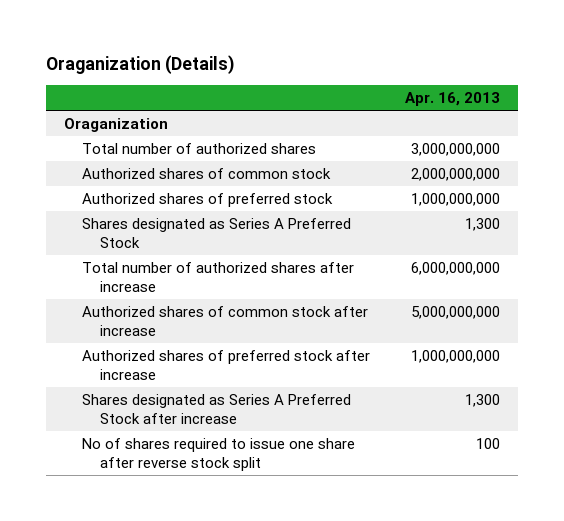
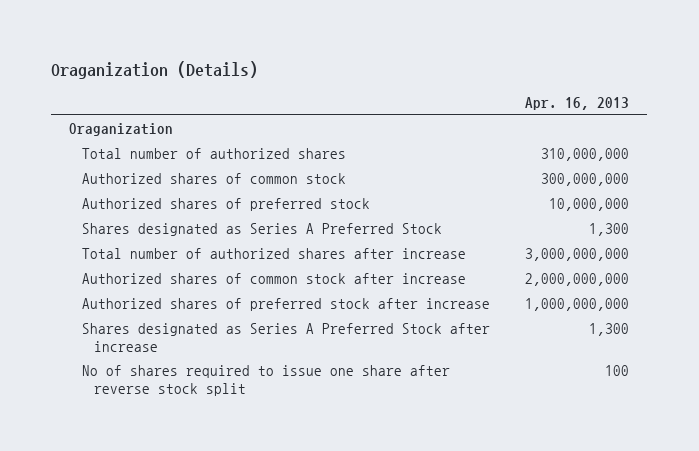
- Total number of authorized shares | 3,000,000,000
- Authorized shares of common stock | 2,000,000,000
- Authorized shares of preferred stock | 1,000,000,000
+ Total number of authorized shares | 310,000,000
+ Authorized shares of common stock | 300,000,000
+ Authorized shares of preferred stock | 10,000,000
- Total number of authorized shares after increase | 6,000,000,000
- Authorized shares of common stock after increase | 5,000,000,000
+ Total number of authorized shares after increase | 3,000,000,000
+ Authorized shares of common stock after increase | 2,000,000,000

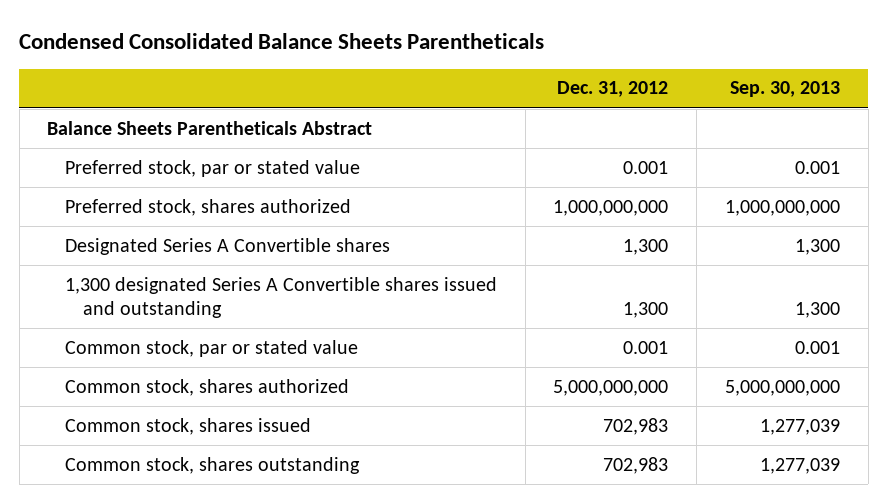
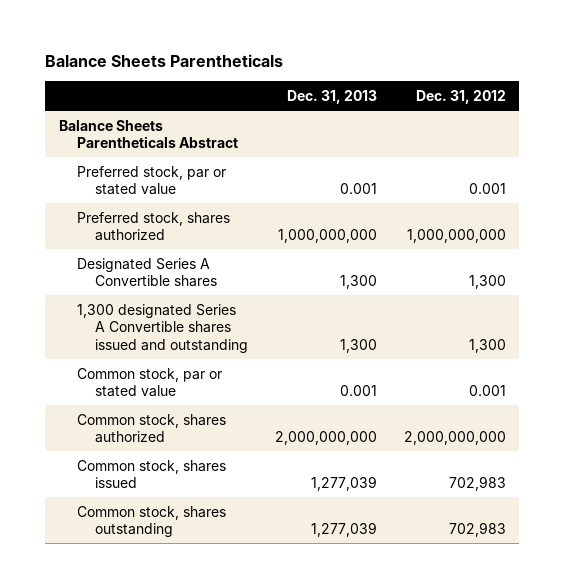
- Condensed Consolidated Balance Sheets Parentheticals
+ Balance Sheets Parentheticals
- | Dec. 31, 2012 | Sep. 30, 2013
+ | Dec. 31, 2013 | Dec. 31, 2012
- Common stock, shares authorized | 5,000,000,000 | 5,000,000,000
+ Common stock, shares authorized | 2,000,000,000 | 2,000,000,000

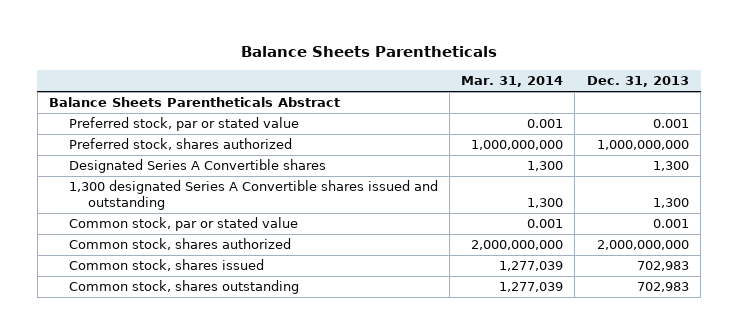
- | Dec. 31, 2013 | Dec. 31, 2012
+ | Mar. 31, 2014 | Dec. 31, 2013
- Common stock, shares issued | 1,277,039 | 702,983
- Common stock, shares outstanding | 1,277,039 | 702,983
+ Common stock, shares issued | 1,277,039 | 702,983
+ Common stock, shares outstanding | 1,277,039 | 702,983

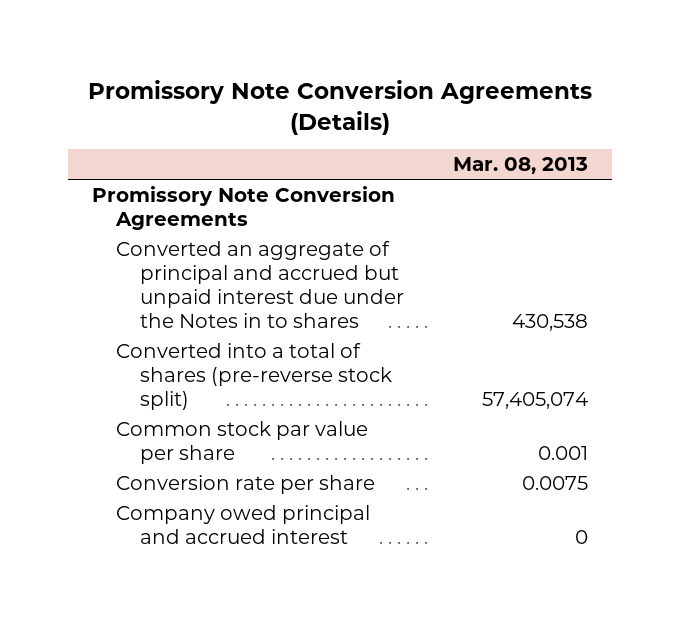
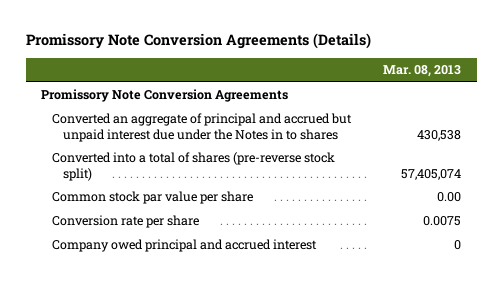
- Common stock par value per share | 0.001
+ Common stock par value per share | 0.00

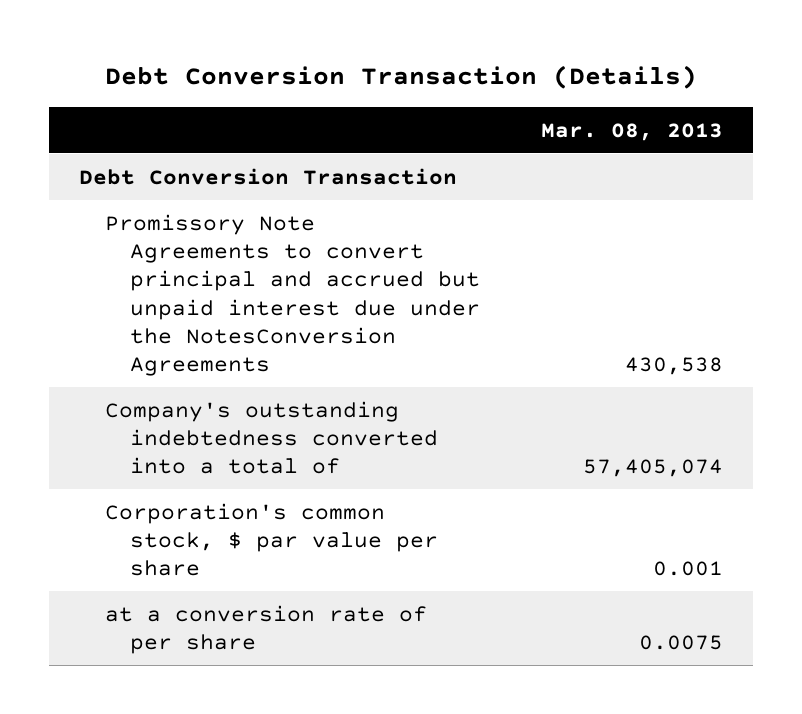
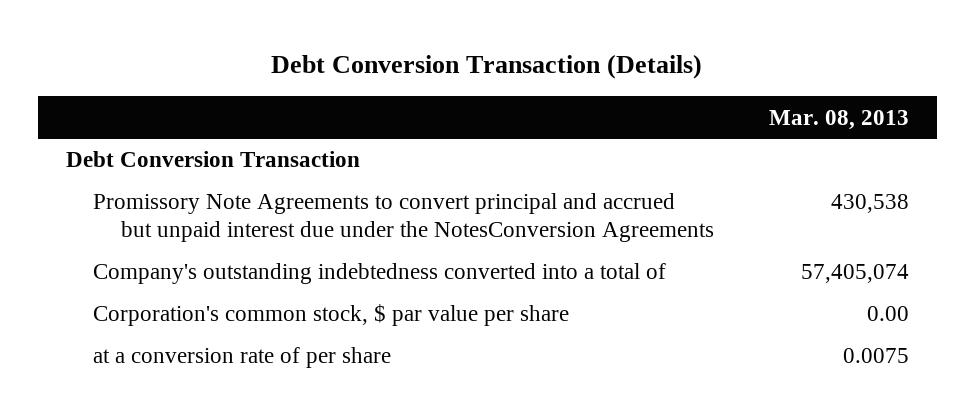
- Corporation's common stock, $ par value per share | 0.001
+ Corporation's common stock, $ par value per share | 0.00

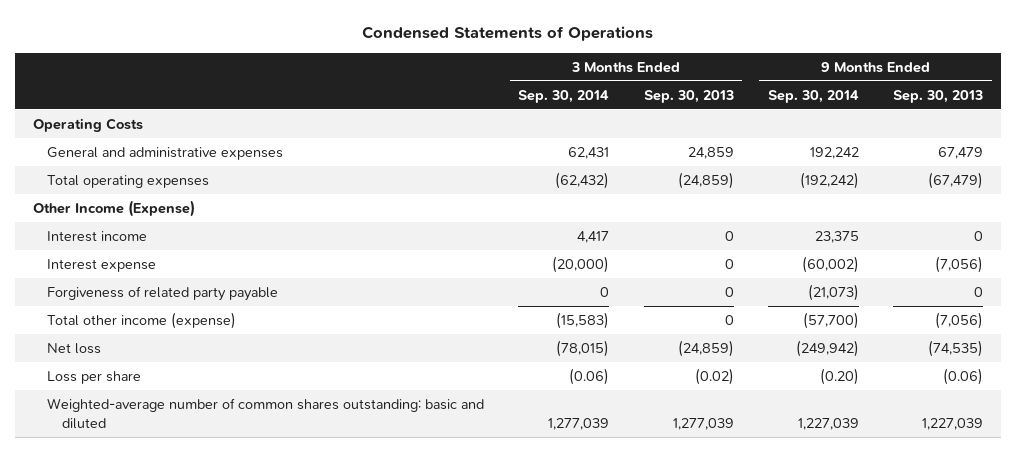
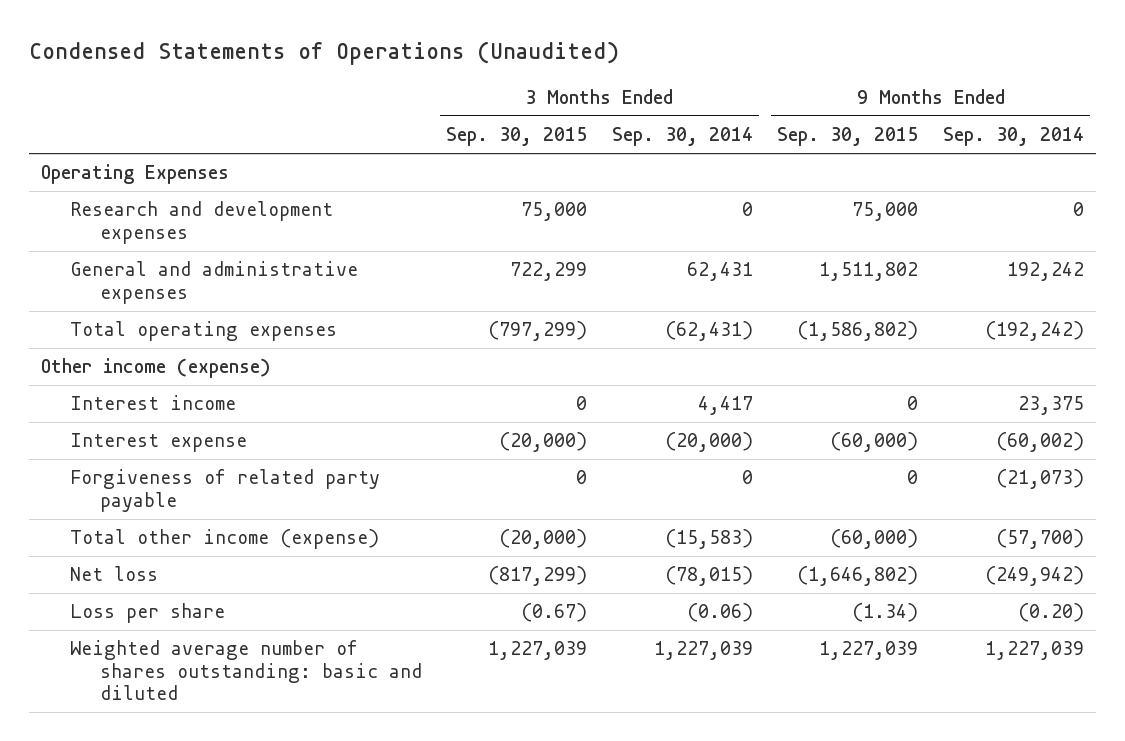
- Condensed Statements of Operations
+ Condensed Statements of Operations (Unaudited)
- | 3 Months Ended Sep. 30, 2014 | 3 Months Ended Sep. 30, 2013 | 9 Months Ended Sep. 30, 2014 | 9 Months Ended Sep. 30, 2013
+ | 3 Months Ended Sep. 30, 2015 | 3 Months Ended Sep. 30, 2014 | 9 Months Ended Sep. 30, 2015 | 9 Months Ended Sep. 30, 2014
- Operating Costs
+ Operating Expenses
+ Research and development expenses | 75,000 | 0 | 75,000 | 0
- Total operating expenses | (62,432) | (24,859) | (192,242) | (67,479)
- Other Income (Expense)
+ Total operating expenses | (797,299) | (62,431) | (1,586,802) | (192,242)
+ Other income (expense)
- Weighted-average number of common shares outstanding: basic and diluted | 1,277,039 | 1,277,039 | 1,227,039 | 1,227,039
+ Weighted average number of shares outstanding: basic and diluted | 1,227,039 | 1,227,039 | 1,227,039 | 1,227,039

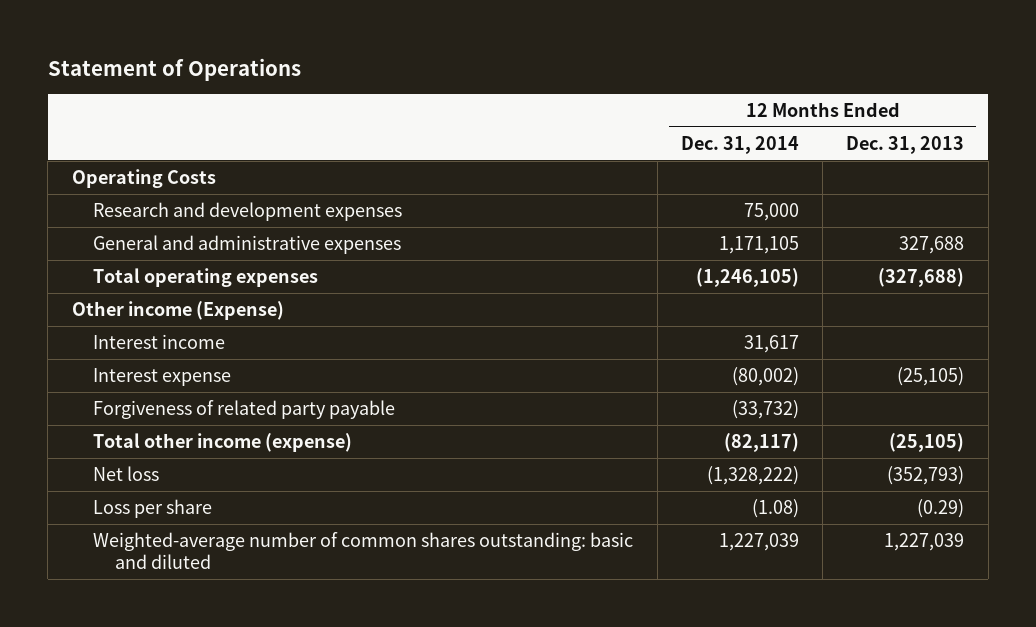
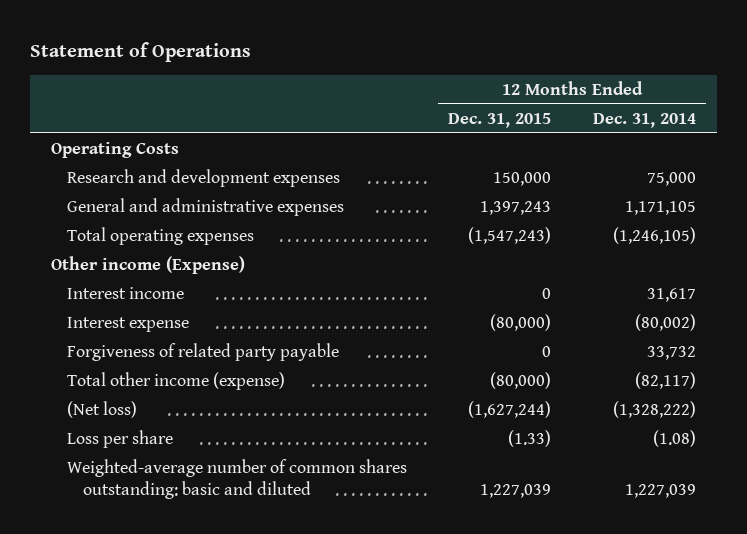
- | 12 Months Ended Dec. 31, 2014 | 12 Months Ended Dec. 31, 2013
+ | 12 Months Ended Dec. 31, 2015 | 12 Months Ended Dec. 31, 2014
- Forgiveness of related party payable | (33,732) |
+ Forgiveness of related party payable | 0 | 33,732
- Net loss | (1,328,222) | (352,793)
+ (Net loss) | (1,627,244) | (1,328,222)

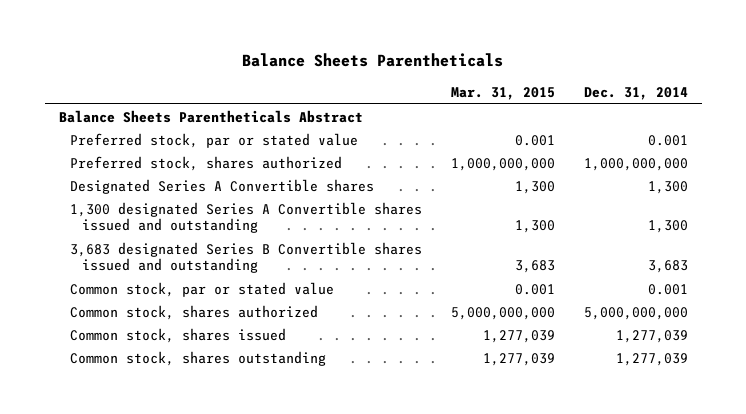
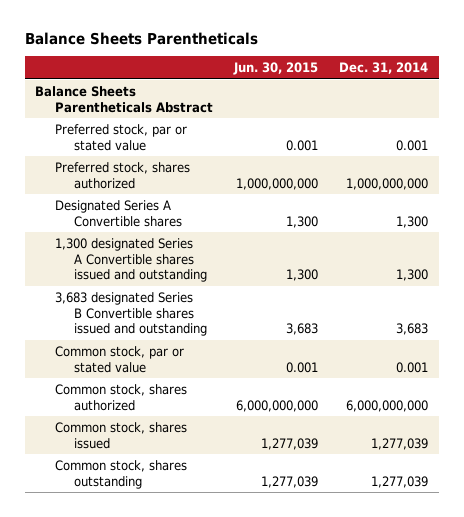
- | Mar. 31, 2015 | Dec. 31, 2014
+ | Jun. 30, 2015 | Dec. 31, 2014
- Common stock, shares authorized | 5,000,000,000 | 5,000,000,000
+ Common stock, shares authorized | 6,000,000,000 | 6,000,000,000

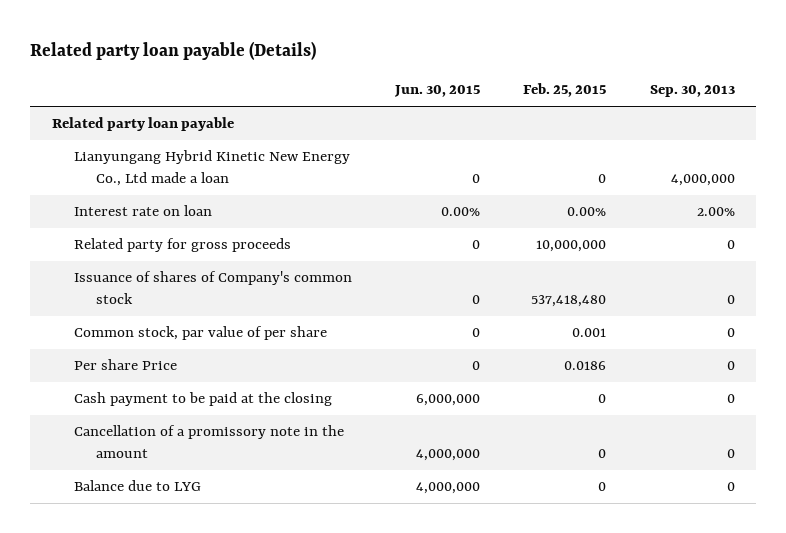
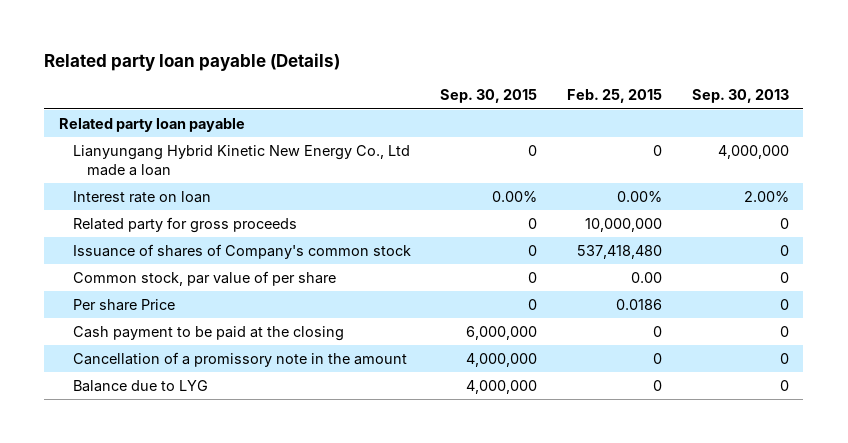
- | Jun. 30, 2015 | Feb. 25, 2015 | Sep. 30, 2013
+ | Sep. 30, 2015 | Feb. 25, 2015 | Sep. 30, 2013
- Common stock, par value of per share | 0 | 0.001 | 0
+ Common stock, par value of per share | 0 | 0.00 | 0

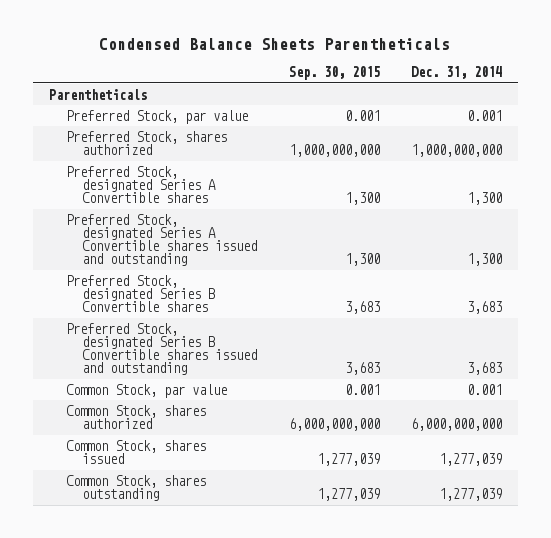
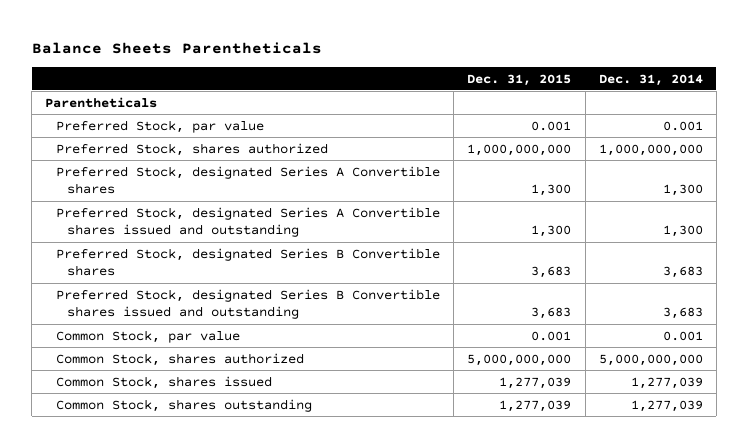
- Condensed Balance Sheets Parentheticals
+ Balance Sheets Parentheticals
- | Sep. 30, 2015 | Dec. 31, 2014
+ | Dec. 31, 2015 | Dec. 31, 2014
- Common Stock, shares authorized | 6,000,000,000 | 6,000,000,000
+ Common Stock, shares authorized | 5,000,000,000 | 5,000,000,000

